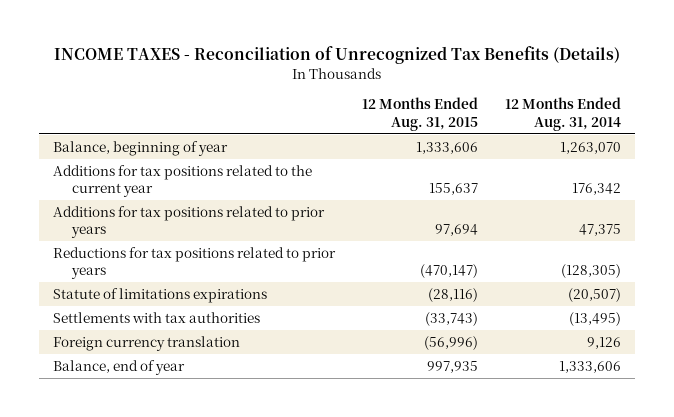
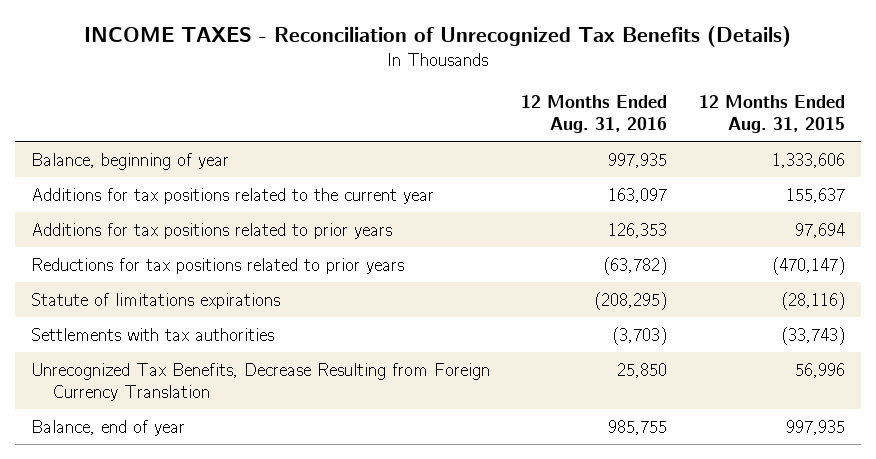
- | 12 Months Ended Aug. 31, 2015 | 12 Months Ended Aug. 31, 2014
+ | 12 Months Ended Aug. 31, 2016 | 12 Months Ended Aug. 31, 2015
- Foreign currency translation | (56,996) | 9,126
+ Unrecognized Tax Benefits, Decrease Resulting from Foreign Currency Translation | 25,850 | 56,996

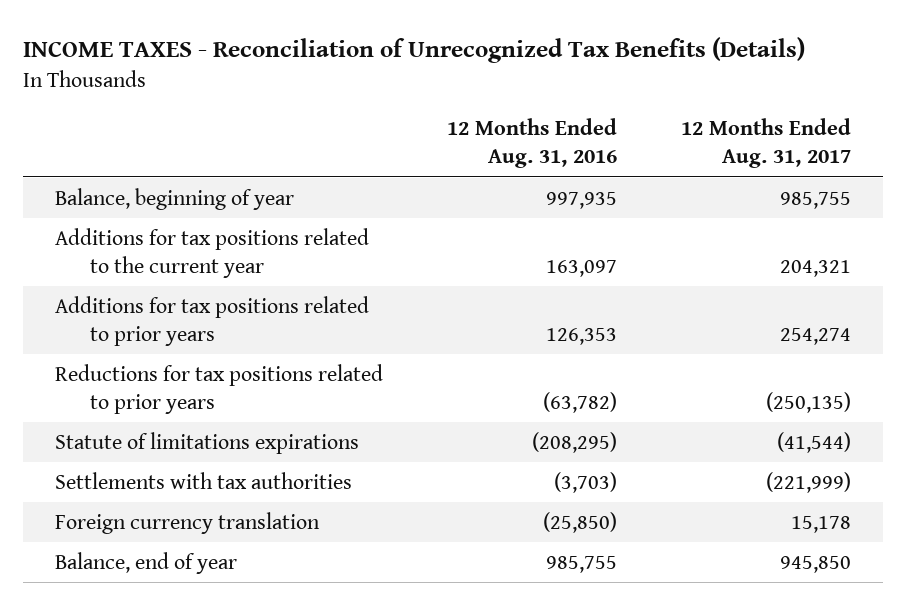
- | 12 Months Ended Aug. 31, 2016 | 12 Months Ended Aug. 31, 2015
+ | 12 Months Ended Aug. 31, 2016 | 12 Months Ended Aug. 31, 2017
- Unrecognized Tax Benefits, Decrease Resulting from Foreign Currency Translation | 25,850 | 56,996
+ Foreign currency translation | (25,850) | 15,178

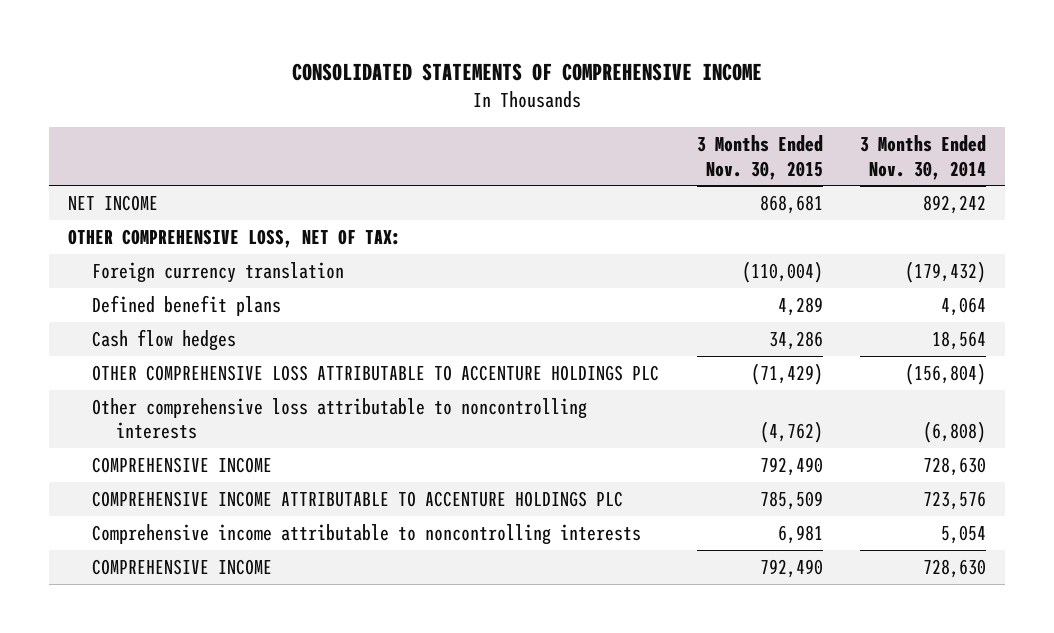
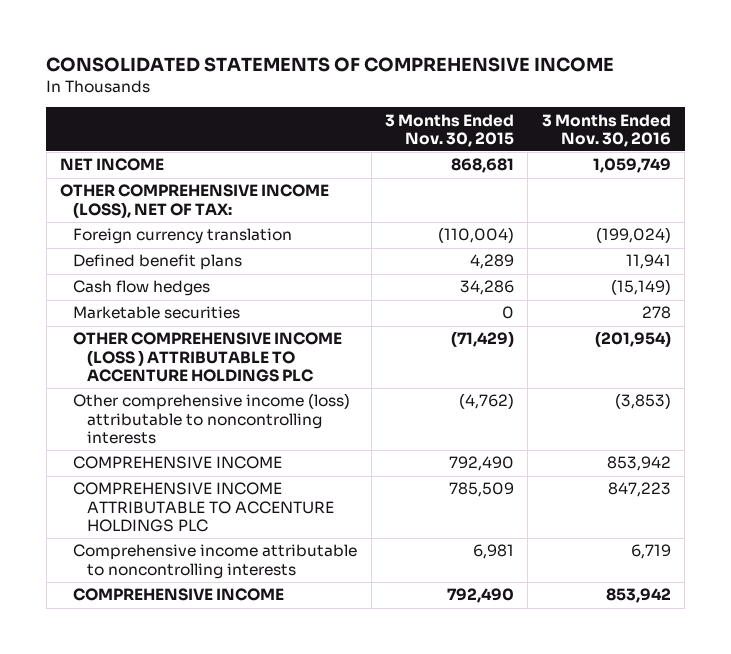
- | 3 Months Ended Nov. 30, 2015 | 3 Months Ended Nov. 30, 2014
+ | 3 Months Ended Nov. 30, 2015 | 3 Months Ended Nov. 30, 2016
- OTHER COMPREHENSIVE LOSS, NET OF TAX:
+ OTHER COMPREHENSIVE INCOME (LOSS), NET OF TAX:
- OTHER COMPREHENSIVE LOSS ATTRIBUTABLE TO ACCENTURE HOLDINGS PLC | (71,429) | (156,804)
- Other comprehensive loss attributable to noncontrolling interests | (4,762) | (6,808)
+ Marketable securities | 0 | 278
+ OTHER COMPREHENSIVE INCOME (LOSS ) ATTRIBUTABLE TO ACCENTURE HOLDINGS PLC | (71,429) | (201,954)
+ Other comprehensive income (loss) attributable to noncontrolling interests | (4,762) | (3,853)

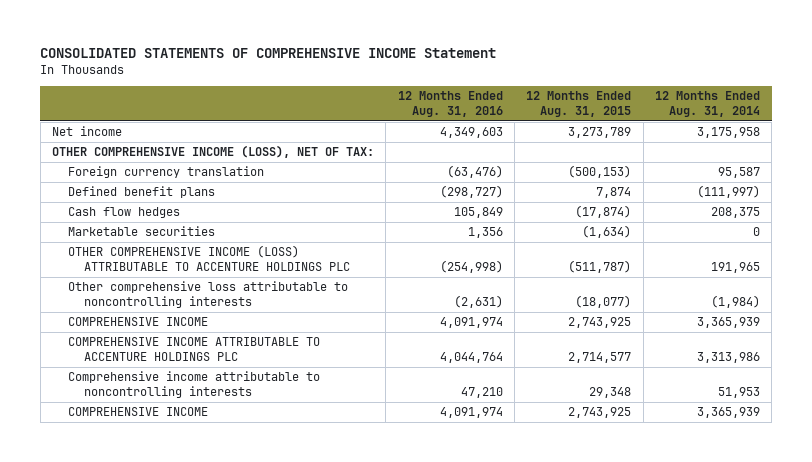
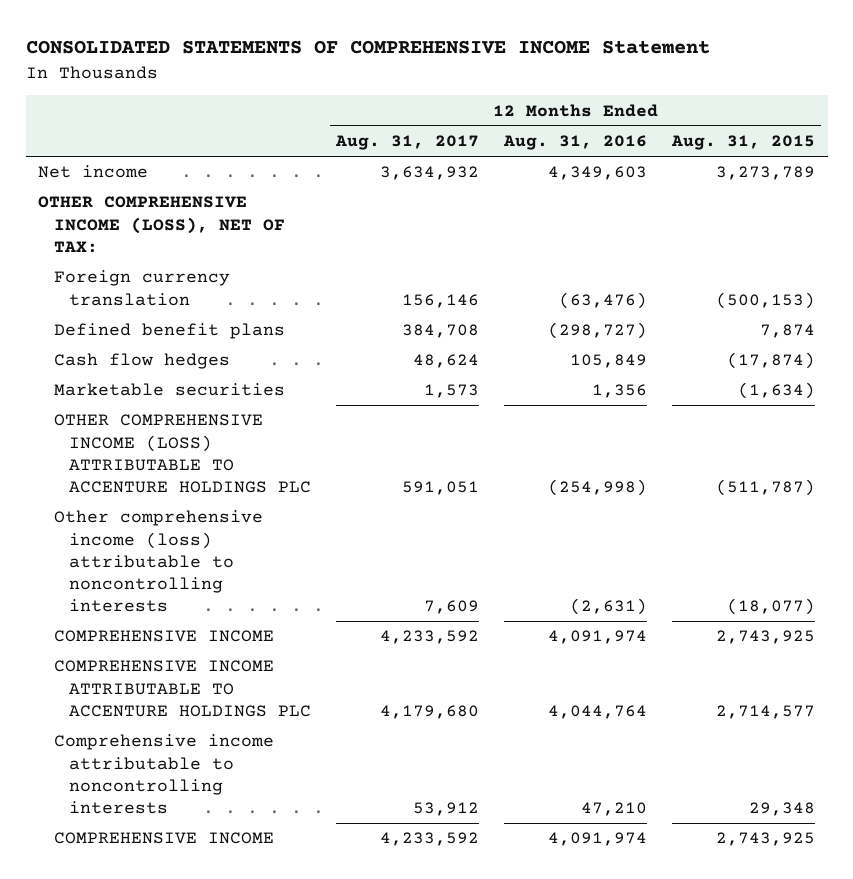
- | 12 Months Ended Aug. 31, 2016 | 12 Months Ended Aug. 31, 2015 | 12 Months Ended Aug. 31, 2014
+ | 12 Months Ended Aug. 31, 2017 | 12 Months Ended Aug. 31, 2016 | 12 Months Ended Aug. 31, 2015
- Other comprehensive loss attributable to noncontrolling interests | (2,631) | (18,077) | (1,984)
+ Other comprehensive income (loss) attributable to noncontrolling interests | 7,609 | (2,631) | (18,077)

